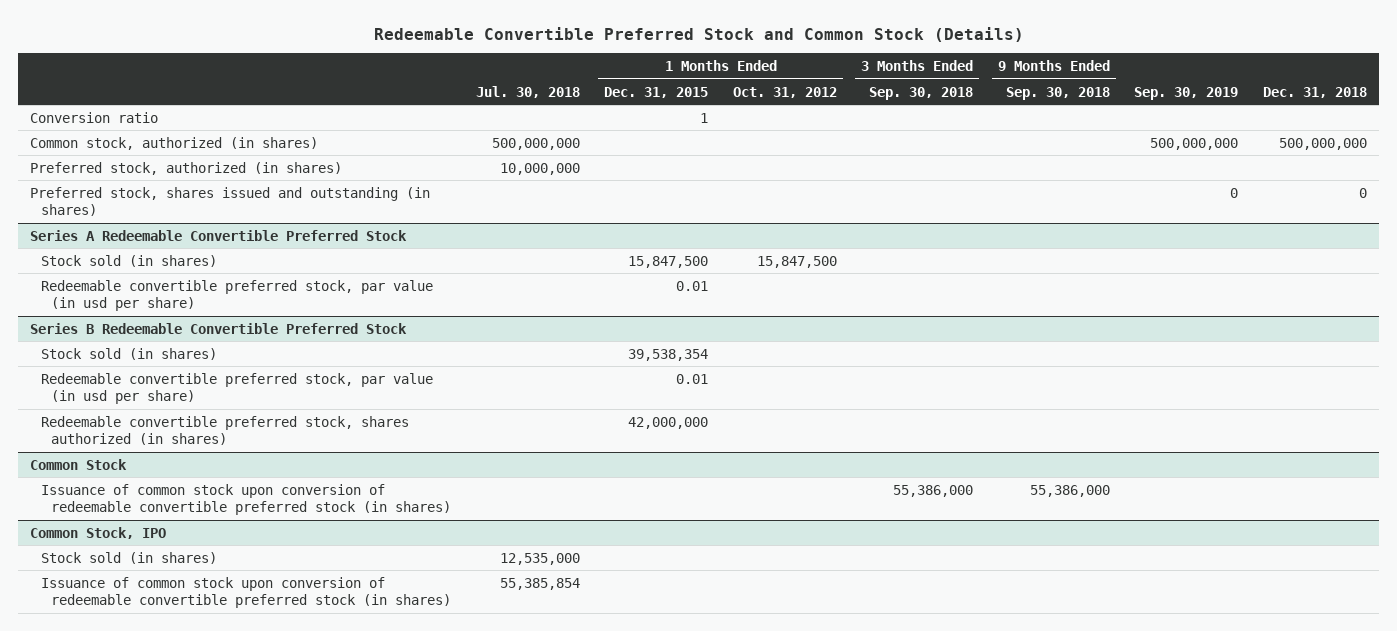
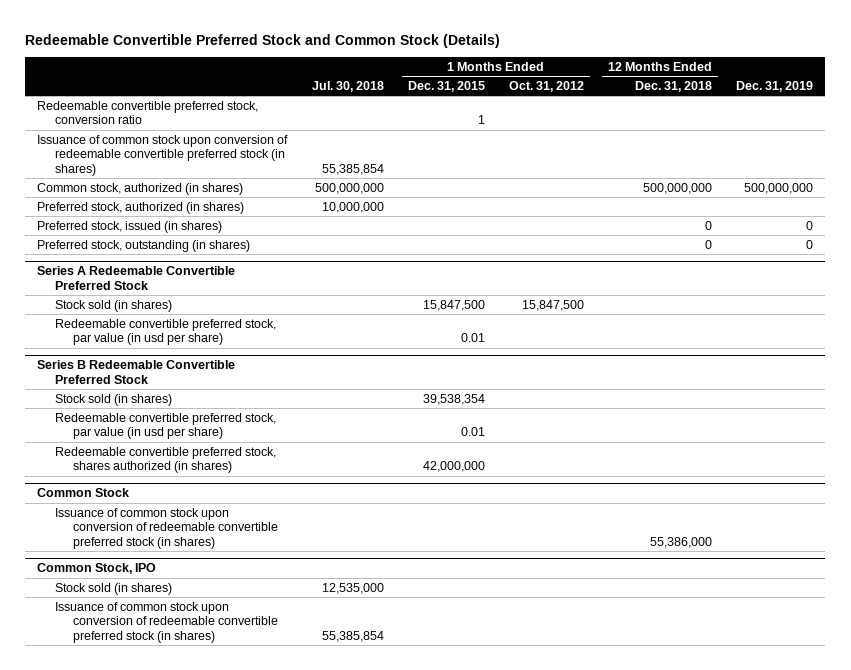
- | Jul. 30, 2018 | 1 Months Ended Dec. 31, 2015 | 1 Months Ended Oct. 31, 2012 | 3 Months Ended Sep. 30, 2018 | 9 Months Ended Sep. 30, 2018 | Sep. 30, 2019 | Dec. 31, 2018
+ | Jul. 30, 2018 | 1 Months Ended Dec. 31, 2015 | 1 Months Ended Oct. 31, 2012 | 12 Months Ended Dec. 31, 2018 | Dec. 31, 2019
- Conversion ratio | | 1 | | | | |
+ Redeemable convertible preferred stock, conversion ratio | | 1 | | |
+ Issuance of common stock upon conversion of redeemable convertible preferred stock (in shares) | 55,385,854 | | | |
- Preferred stock, shares issued and outstanding (in shares) | | | | | | 0 | 0
+ Preferred stock, issued (in shares) | | | | 0 | 0
+ Preferred stock, outstanding (in shares) | | | | 0 | 0

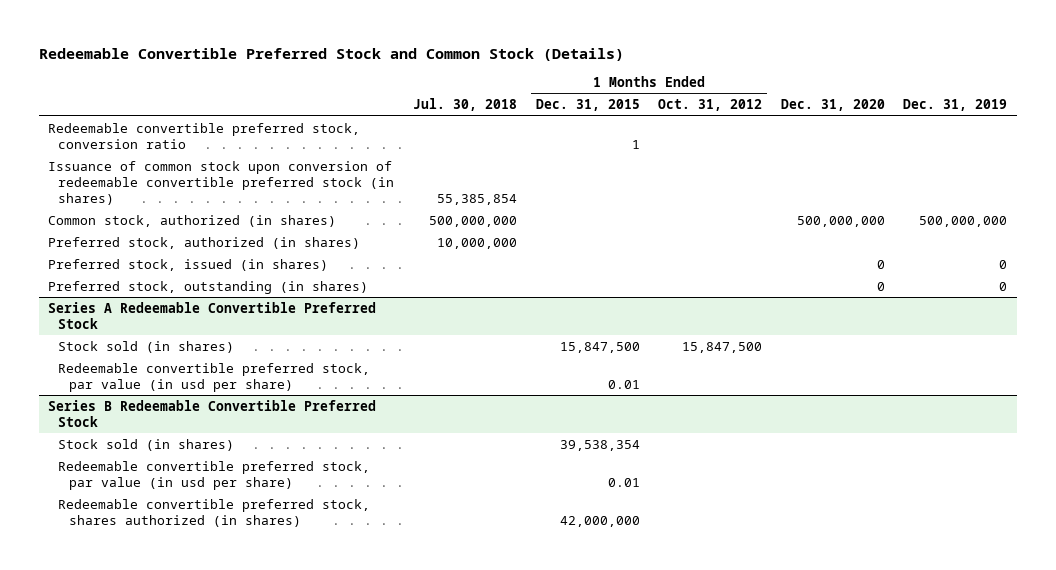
- | Jul. 30, 2018 | 1 Months Ended Dec. 31, 2015 | 1 Months Ended Oct. 31, 2012 | 12 Months Ended Dec. 31, 2018 | Dec. 31, 2019
+ | Jul. 30, 2018 | 1 Months Ended Dec. 31, 2015 | 1 Months Ended Oct. 31, 2012 | Dec. 31, 2020 | Dec. 31, 2019
- Common Stock
- Issuance of common stock upon conversion of redeemable convertible preferred stock (in shares) | | | | 55,386,000 |
- Common Stock, IPO
- Stock sold (in shares) | 12,535,000 | | | |
- Issuance of common stock upon conversion of redeemable convertible preferred stock (in shares) | 55,385,854 | | | |

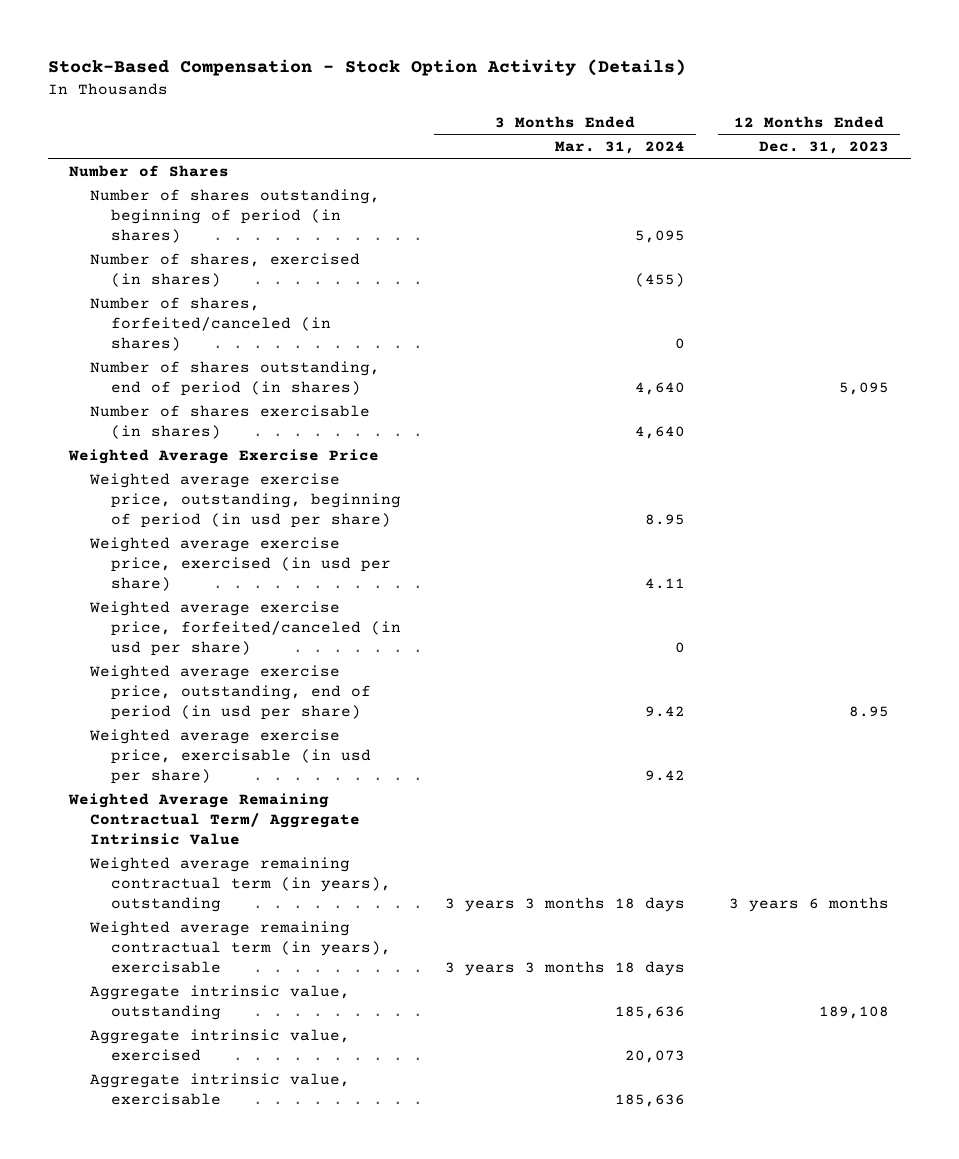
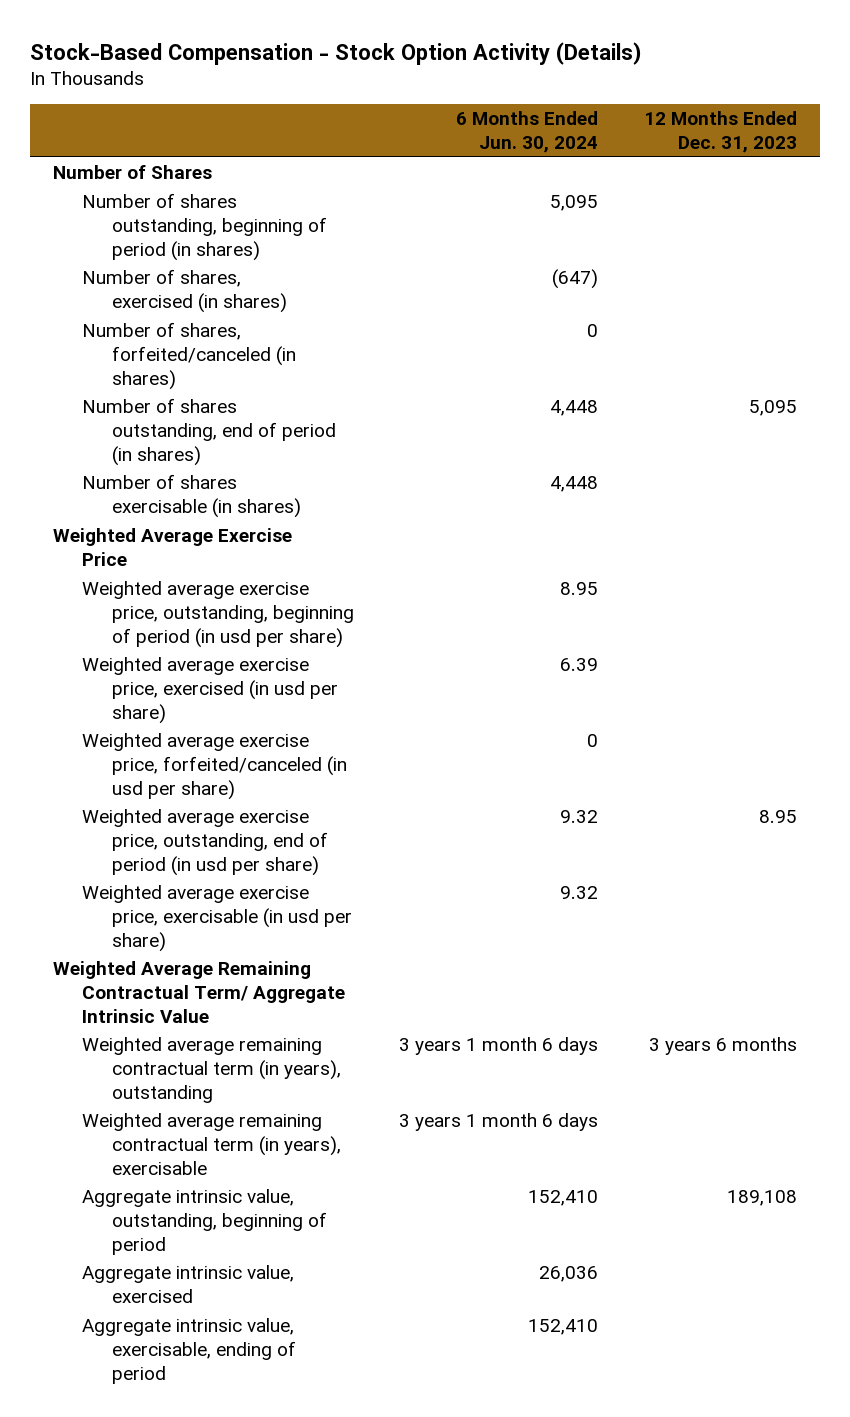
- | 3 Months Ended Mar. 31, 2024 | 12 Months Ended Dec. 31, 2023
+ | 6 Months Ended Jun. 30, 2024 | 12 Months Ended Dec. 31, 2023
- Aggregate intrinsic value, outstanding | 185,636 | 189,108
+ Aggregate intrinsic value, outstanding, beginning of period | 152,410 | 189,108
- Aggregate intrinsic value, exercisable | 185,636 |
+ Aggregate intrinsic value, exercisable, ending of period | 152,410 |

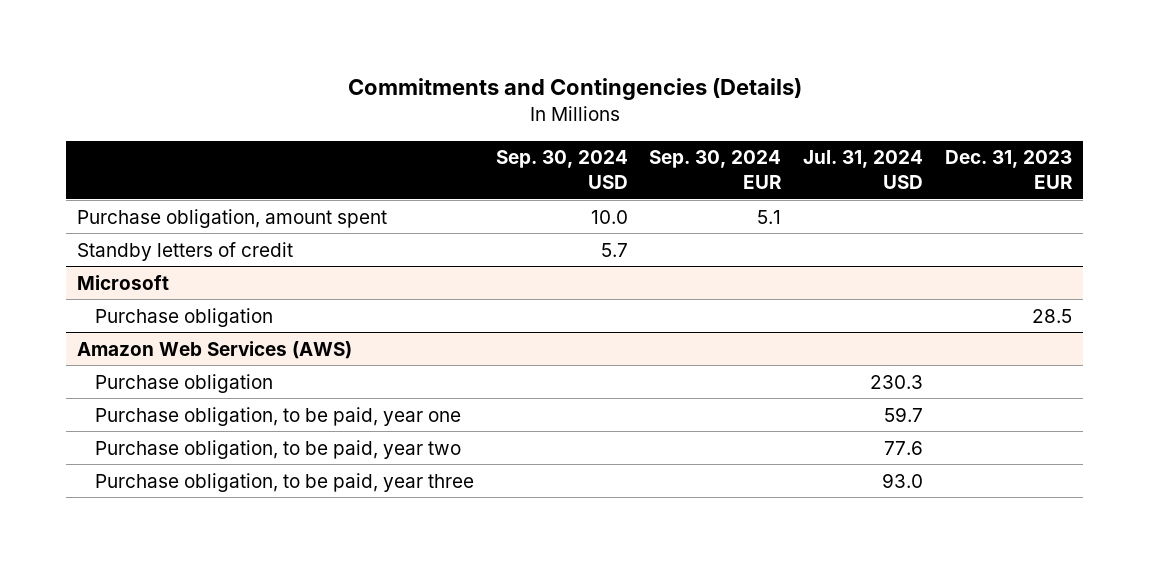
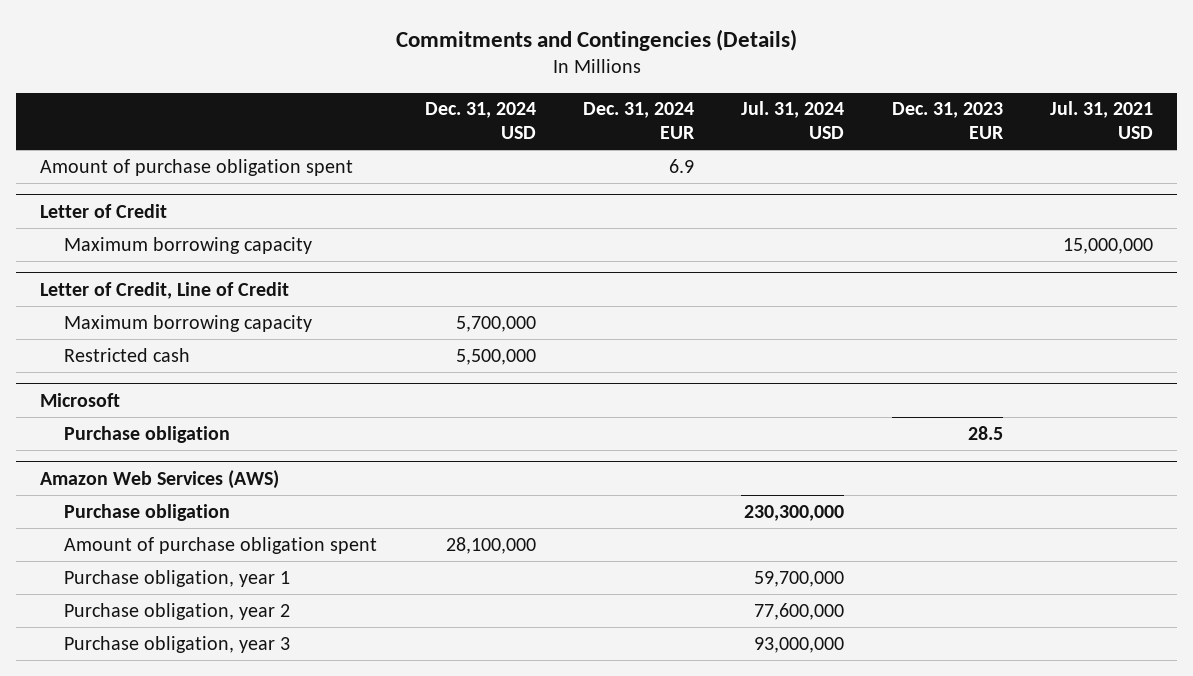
- | Sep. 30, 2024 USD | Sep. 30, 2024 EUR | Jul. 31, 2024 USD | Dec. 31, 2023 EUR
+ | Dec. 31, 2024 USD | Dec. 31, 2024 EUR | Jul. 31, 2024 USD | Dec. 31, 2023 EUR | Jul. 31, 2021 USD
- Purchase obligation, amount spent | 10.0 | 5.1 | |
- Standby letters of credit | 5.7 | | |
+ Amount of purchase obligation spent | | 6.9 | | |
+ Letter of Credit
+ Maximum borrowing capacity | | | | | 15,000,000
+ Letter of Credit, Line of Credit
+ Maximum borrowing capacity | 5,700,000 | | | |
+ Restricted cash | 5,500,000 | | | |
@ Amazon Web Services (AWS)
- Purchase obligation | | | 230.3 |
- Purchase obligation, to be paid, year one | | | 59.7 |
- Purchase obligation, to be paid, year two | | | 77.6 |
- Purchase obligation, to be paid, year three | | | 93.0 |
+ Purchase obligation | | | 230,300,000 | |
+ Amount of purchase obligation spent | 28,100,000 | | | |
+ Purchase obligation, year 1 | | | 59,700,000 | |
+ Purchase obligation, year 2 | | | 77,600,000 | |
+ Purchase obligation, year 3 | | | 93,000,000 | |

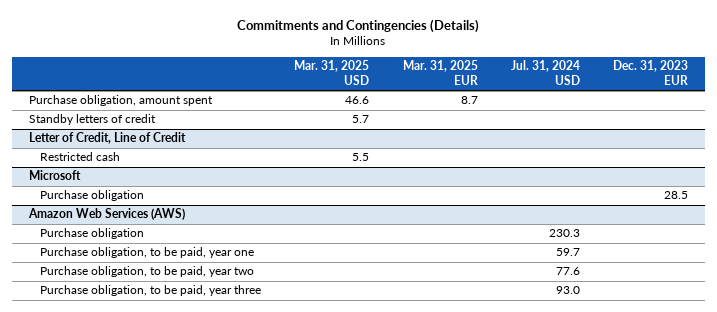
- | Dec. 31, 2024 USD | Dec. 31, 2024 EUR | Jul. 31, 2024 USD | Dec. 31, 2023 EUR | Jul. 31, 2021 USD
+ | Mar. 31, 2025 USD | Mar. 31, 2025 EUR | Jul. 31, 2024 USD | Dec. 31, 2023 EUR
- Amount of purchase obligation spent | | 6.9 | | |
- Letter of Credit
- Maximum borrowing capacity | | | | | 15,000,000
+ Purchase obligation, amount spent | 46.6 | 8.7 | |
+ Standby letters of credit | 5.7 | | |
@ Letter of Credit, Line of Credit
- Maximum borrowing capacity | 5,700,000 | | | |
@ Amazon Web Services (AWS)
- Purchase obligation | | | 230,300,000 | |
- Amount of purchase obligation spent | 28,100,000 | | | |
- Purchase obligation, year 1 | | | 59,700,000 | |
- Purchase obligation, year 2 | | | 77,600,000 | |
- Purchase obligation, year 3 | | | 93,000,000 | |
+ Purchase obligation | | | 230.3 |
+ Purchase obligation, to be paid, year one | | | 59.7 |
+ Purchase obligation, to be paid, year two | | | 77.6 |
+ Purchase obligation, to be paid, year three | | | 93.0 |

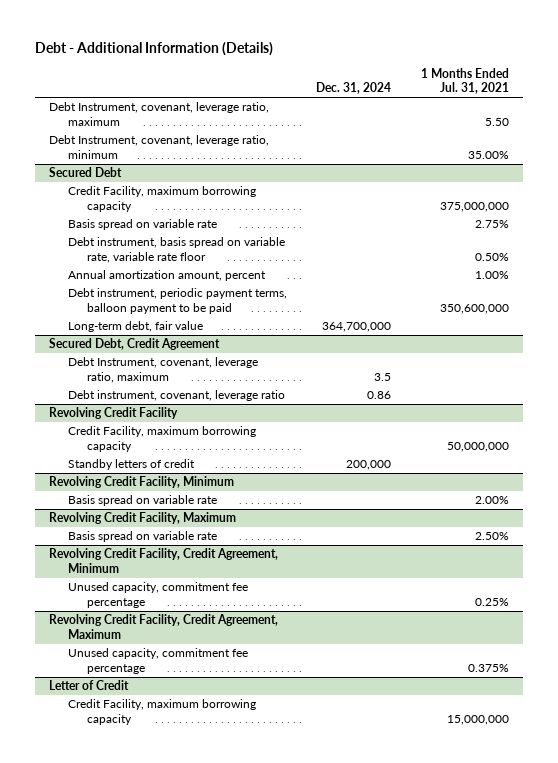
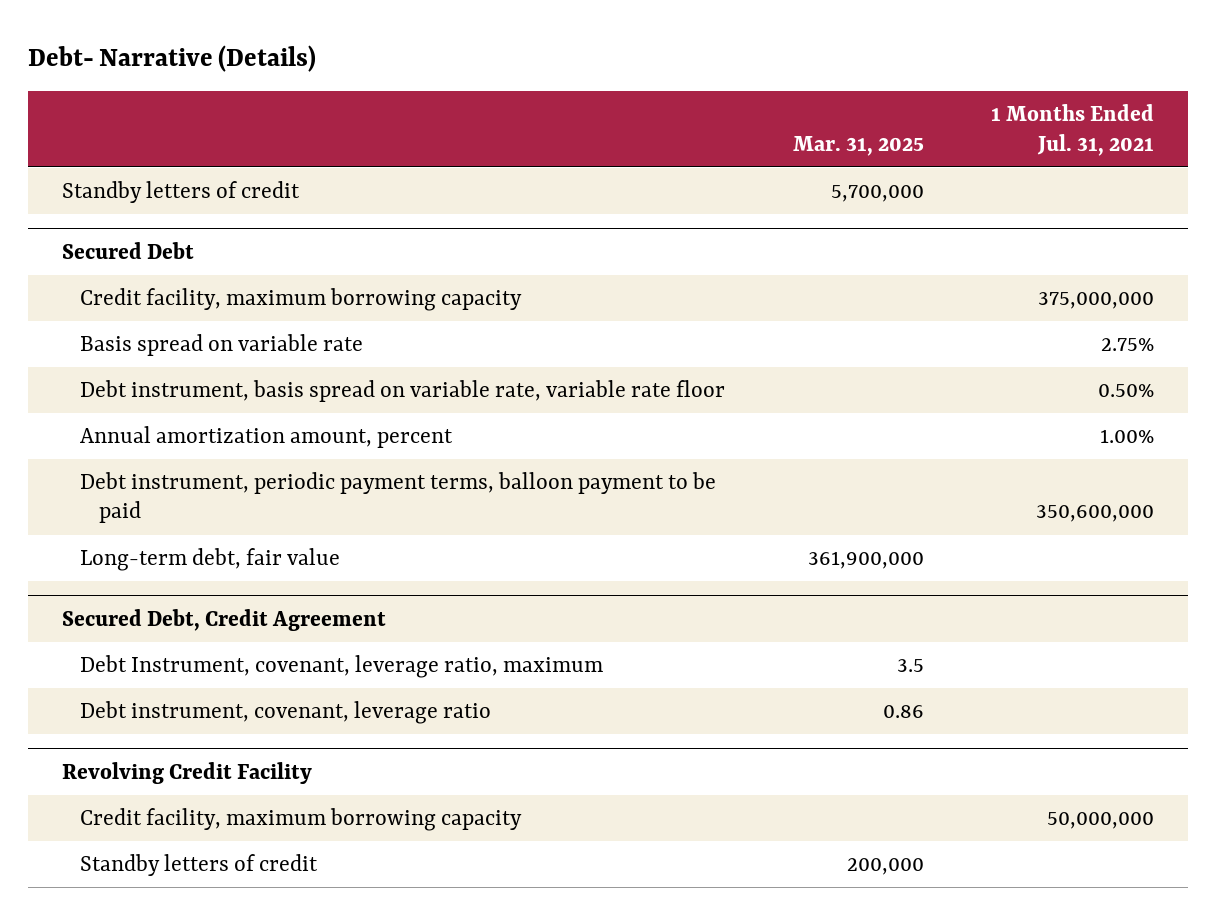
- Debt - Additional Information (Details)
+ Debt- Narrative (Details)
- | Dec. 31, 2024 | 1 Months Ended Jul. 31, 2021
+ | Mar. 31, 2025 | 1 Months Ended Jul. 31, 2021
- Debt Instrument, covenant, leverage ratio, maximum | | 5.50
- Debt Instrument, covenant, leverage ratio, minimum | | 35.00%
+ Standby letters of credit | 5,700,000 |
@ Secured Debt
- Credit Facility, maximum borrowing capacity | | 375,000,000
+ Credit facility, maximum borrowing capacity | | 375,000,000
@ Revolving Credit Facility
- Credit Facility, maximum borrowing capacity | | 50,000,000
+ Credit facility, maximum borrowing capacity | | 50,000,000
- Revolving Credit Facility, Minimum
- Basis spread on variable rate | | 2.00%
- Revolving Credit Facility, Maximum
- Basis spread on variable rate | | 2.50%
- Revolving Credit Facility, Credit Agreement, Minimum
- Unused capacity, commitment fee percentage | | 0.25%
- Revolving Credit Facility, Credit Agreement, Maximum
- Unused capacity, commitment fee percentage | | 0.375%
- Letter of Credit
- Credit Facility, maximum borrowing capacity | | 15,000,000

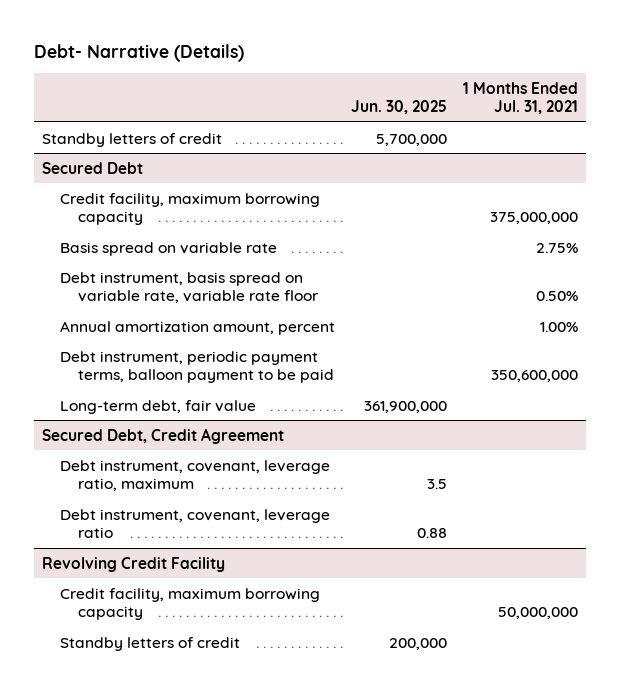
- | Mar. 31, 2025 | 1 Months Ended Jul. 31, 2021
+ | Jun. 30, 2025 | 1 Months Ended Jul. 31, 2021
@ Secured Debt, Credit Agreement
- Debt Instrument, covenant, leverage ratio, maximum | 3.5 |
+ Debt instrument, covenant, leverage ratio, maximum | 3.5 |

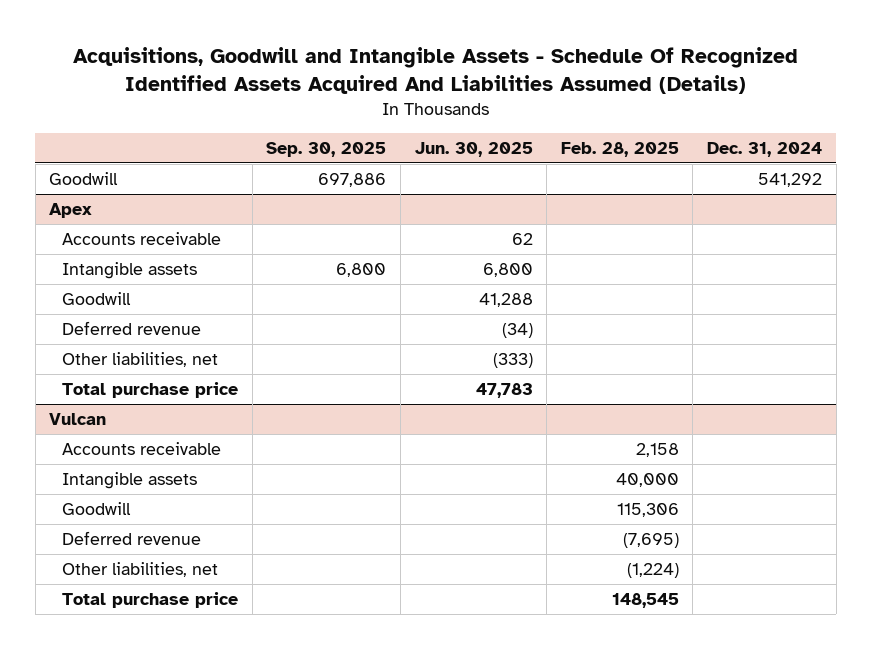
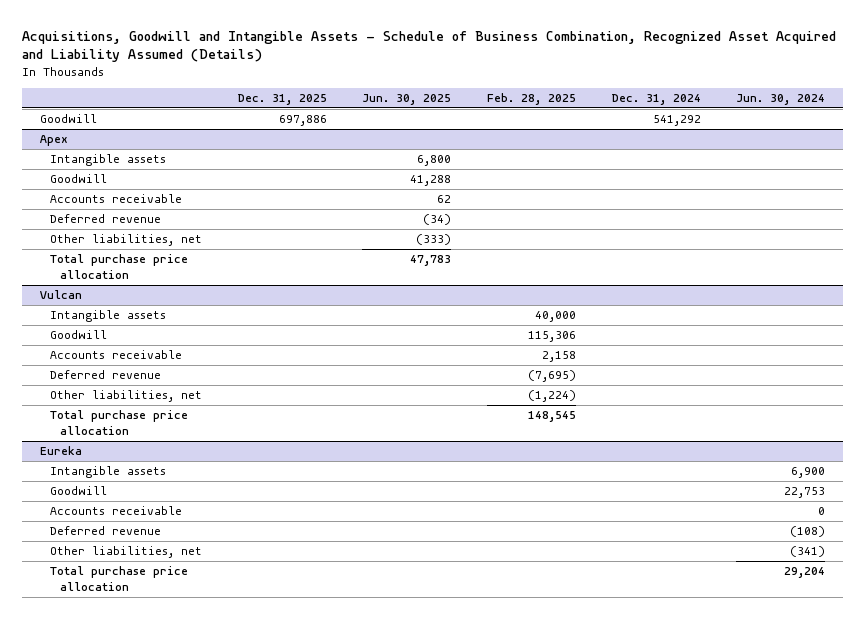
- Acquisitions, Goodwill and Intangible Assets - Schedule Of Recognized Identified Assets Acquired And Liabilities Assumed (Details)
+ Acquisitions, Goodwill and Intangible Assets - Schedule of Business Combination, Recognized Asset Acquired and Liability Assumed (Details)
- | Sep. 30, 2025 | Jun. 30, 2025 | Feb. 28, 2025 | Dec. 31, 2024
+ | Dec. 31, 2025 | Jun. 30, 2025 | Feb. 28, 2025 | Dec. 31, 2024 | Jun. 30, 2024
@ Apex
moved down: Accounts receivable | | 62 | | |
- Total purchase price | | 47,783 | |
+ Total purchase price allocation | | 47,783 | | |
@ Vulcan
moved down: Accounts receivable | | | 2,158 | |
- Total purchase price | | | 148,545 |
+ Total purchase price allocation | | | 148,545 | |
+ Eureka
+ Intangible assets | | | | | 6,900
+ Goodwill | | | | | 22,753
+ Accounts receivable | | | | | 0
+ Deferred revenue | | | | | (108)
+ Other liabilities, net | | | | | (341)
+ Total purchase price allocation | | | | | 29,204

